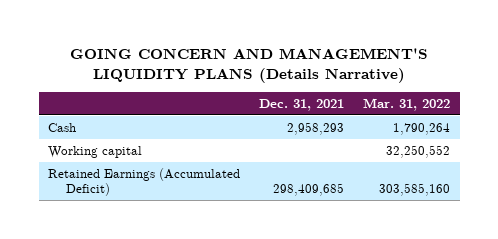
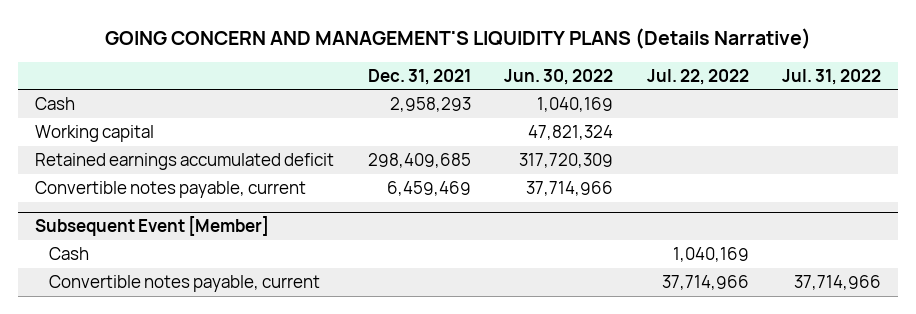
- | Dec. 31, 2021 | Mar. 31, 2022
+ | Dec. 31, 2021 | Jun. 30, 2022 | Jul. 22, 2022 | Jul. 31, 2022
- Retained Earnings (Accumulated Deficit) | 298,409,685 | 303,585,160
+ Retained earnings accumulated deficit | 298,409,685 | 317,720,309 | |
+ Convertible notes payable, current | 6,459,469 | 37,714,966 | |
+ Subsequent Event [Member]
+ Cash | | | 1,040,169 |
+ Convertible notes payable, current | | | 37,714,966 | 37,714,966

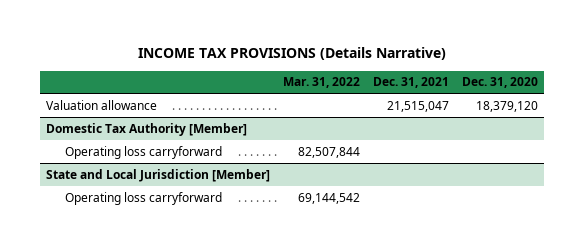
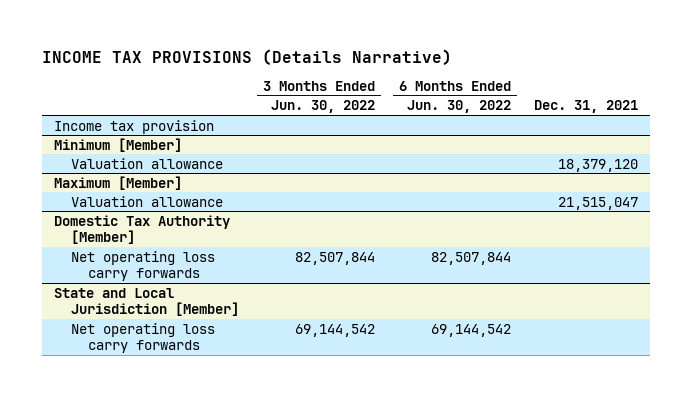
- | Mar. 31, 2022 | Dec. 31, 2021 | Dec. 31, 2020
+ | 3 Months Ended Jun. 30, 2022 | 6 Months Ended Jun. 30, 2022 | Dec. 31, 2021
+ Income tax provision
+ Minimum [Member]
+ Valuation allowance | | | 18,379,120
+ Maximum [Member]
@ Domestic Tax Authority [Member]
- Operating loss carryforward | 82,507,844 | |
+ Net operating loss carry forwards | 82,507,844 | 82,507,844 |
@ State and Local Jurisdiction [Member]
- Operating loss carryforward | 69,144,542 | |
+ Net operating loss carry forwards | 69,144,542 | 69,144,542 |

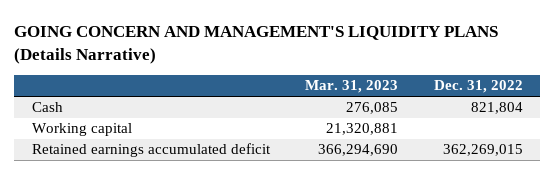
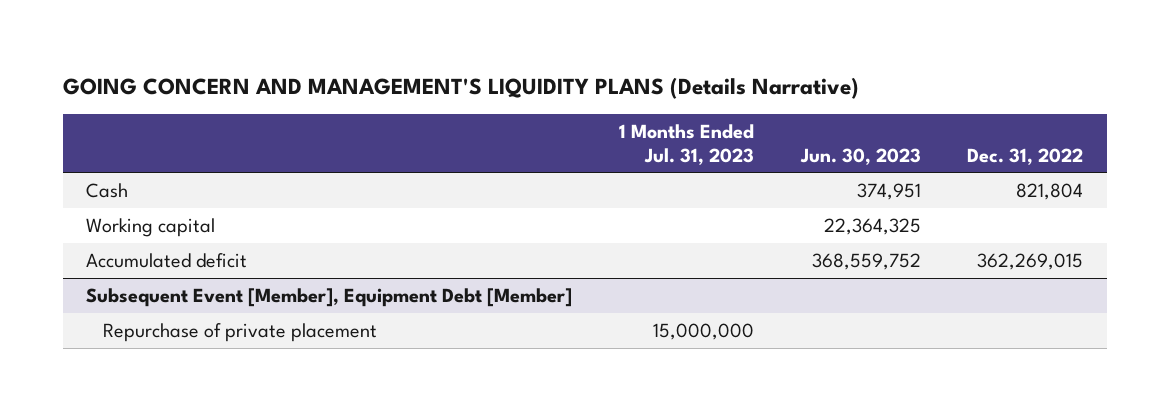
- | Mar. 31, 2023 | Dec. 31, 2022
+ | 1 Months Ended Jul. 31, 2023 | Jun. 30, 2023 | Dec. 31, 2022
- Retained earnings accumulated deficit | 366,294,690 | 362,269,015
+ Accumulated deficit | | 368,559,752 | 362,269,015
+ Subsequent Event [Member], Equipment Debt [Member]
+ Repurchase of private placement | 15,000,000 | |

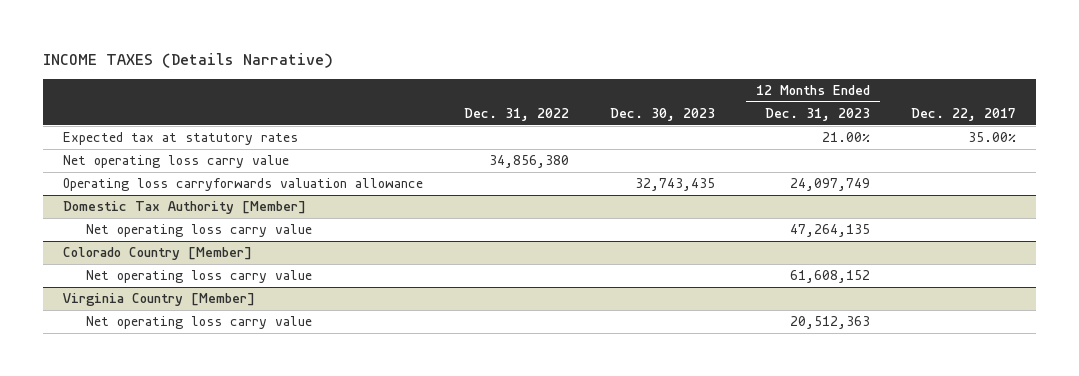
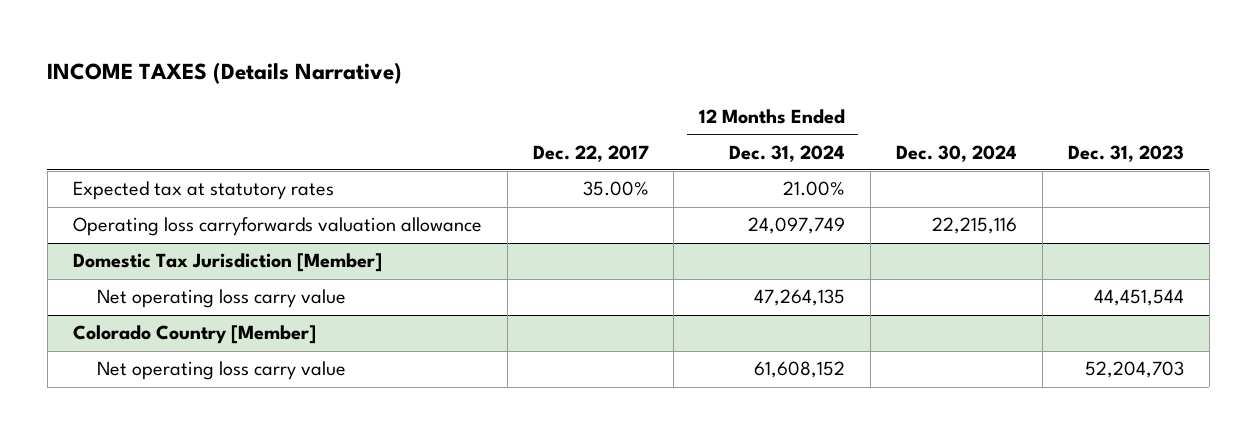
- | Dec. 31, 2022 | Dec. 30, 2023 | 12 Months Ended Dec. 31, 2023 | Dec. 22, 2017
+ | Dec. 22, 2017 | 12 Months Ended Dec. 31, 2024 | Dec. 30, 2024 | Dec. 31, 2023
- Net operating loss carry value | 34,856,380 | | |
- Domestic Tax Authority [Member]
+ Domestic Tax Jurisdiction [Member]
- Virginia Country [Member]
- Net operating loss carry value | | | 20,512,363 |

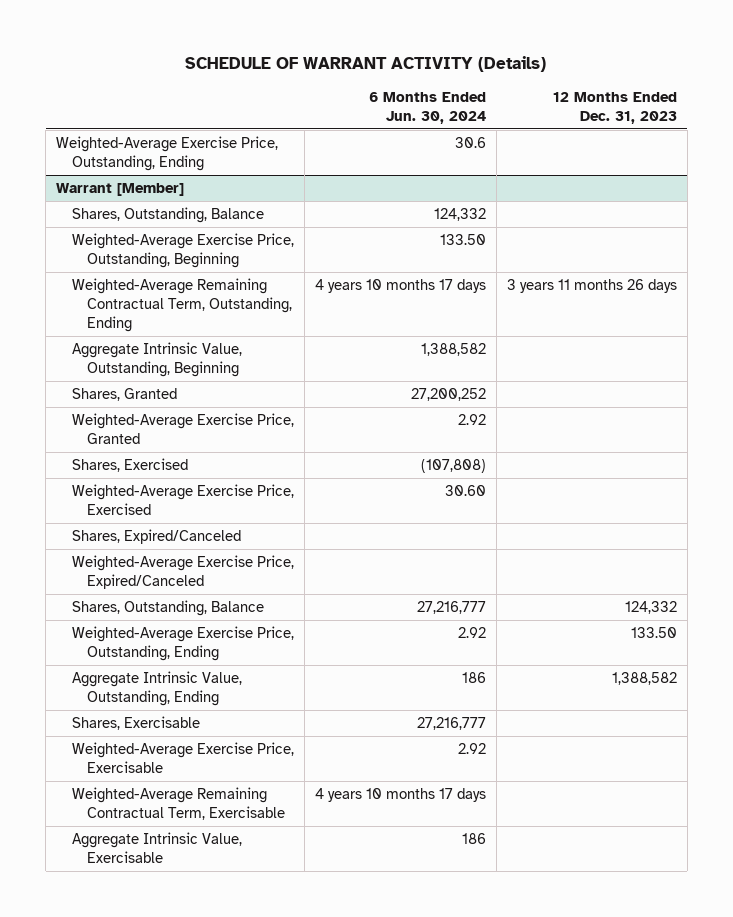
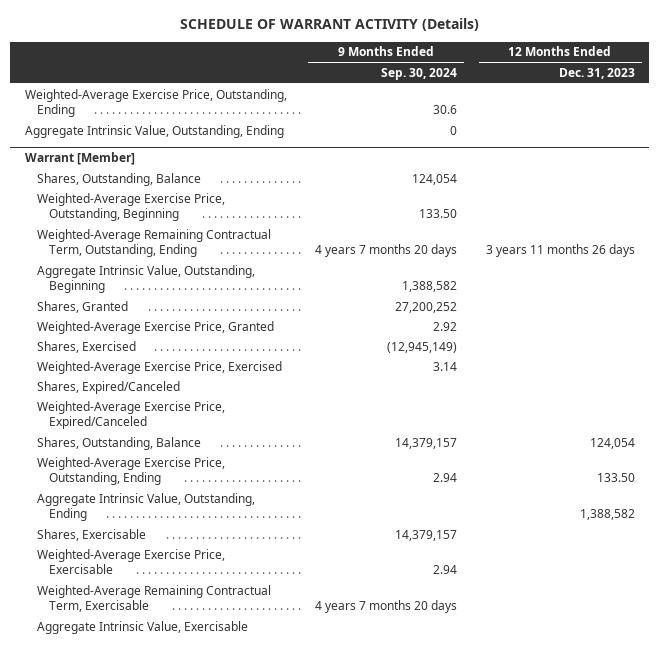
- | 6 Months Ended Jun. 30, 2024 | 12 Months Ended Dec. 31, 2023
+ | 9 Months Ended Sep. 30, 2024 | 12 Months Ended Dec. 31, 2023
+ Aggregate Intrinsic Value, Outstanding, Ending | 0 |
@ Warrant [Member]
- Shares, Outstanding, Balance | 27,216,777 | 124,332
+ Shares, Outstanding, Balance | 14,379,157 | 124,054

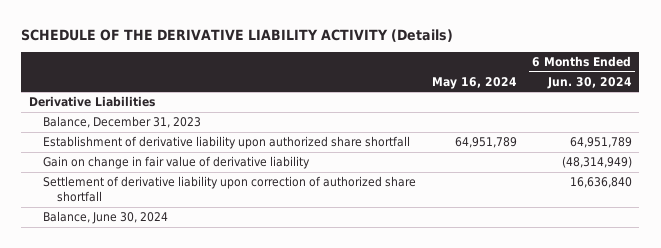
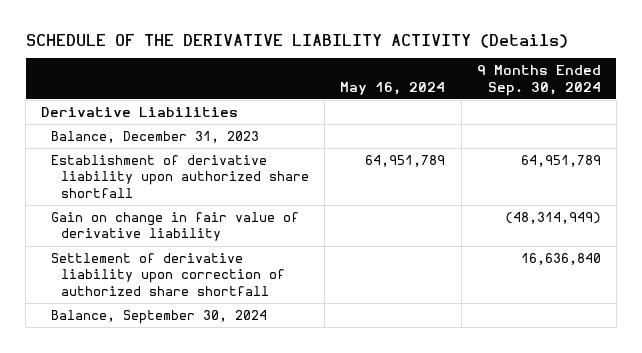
- | May 16, 2024 | 6 Months Ended Jun. 30, 2024
+ | May 16, 2024 | 9 Months Ended Sep. 30, 2024
- Balance, June 30, 2024
+ Balance, September 30, 2024

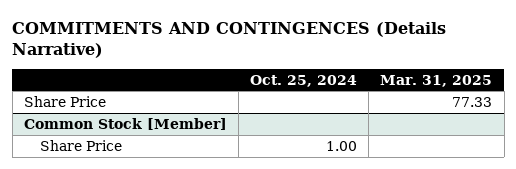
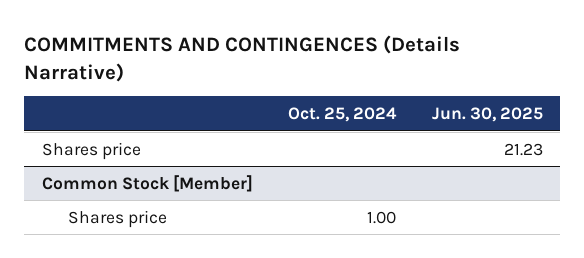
- | Oct. 25, 2024 | Mar. 31, 2025
+ | Oct. 25, 2024 | Jun. 30, 2025
- Share Price | | 77.33
+ Shares price | | 21.23
@ Common Stock [Member]
- Share Price | 1.00 |
+ Shares price | 1.00 |

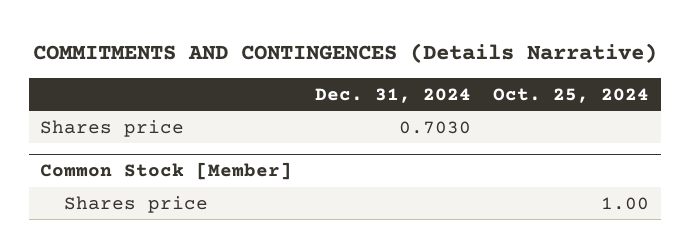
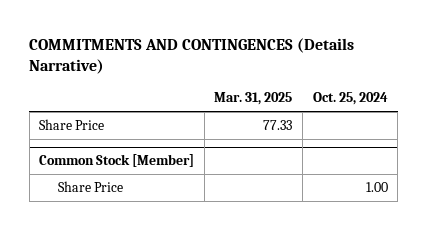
- | Dec. 31, 2024 | Oct. 25, 2024
+ | Mar. 31, 2025 | Oct. 25, 2024
- Shares price | 0.7030 |
+ Share Price | 77.33 |
@ Common Stock [Member]
- Shares price | | 1.00
+ Share Price | | 1.00

